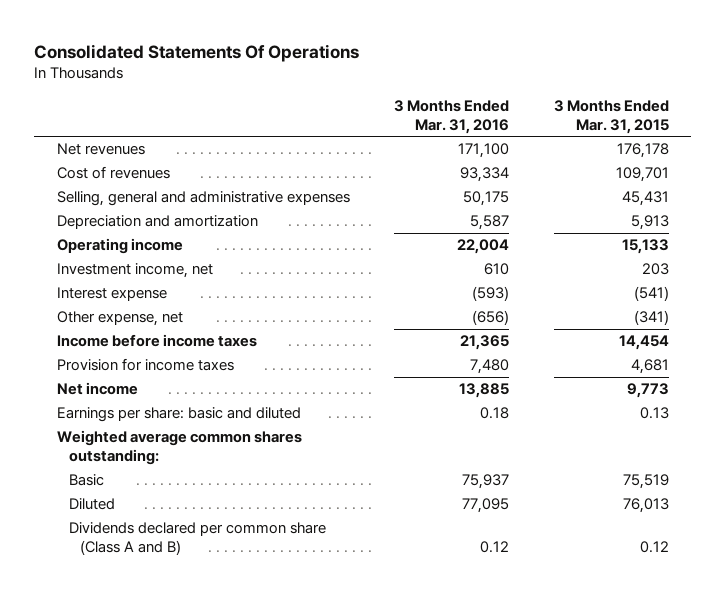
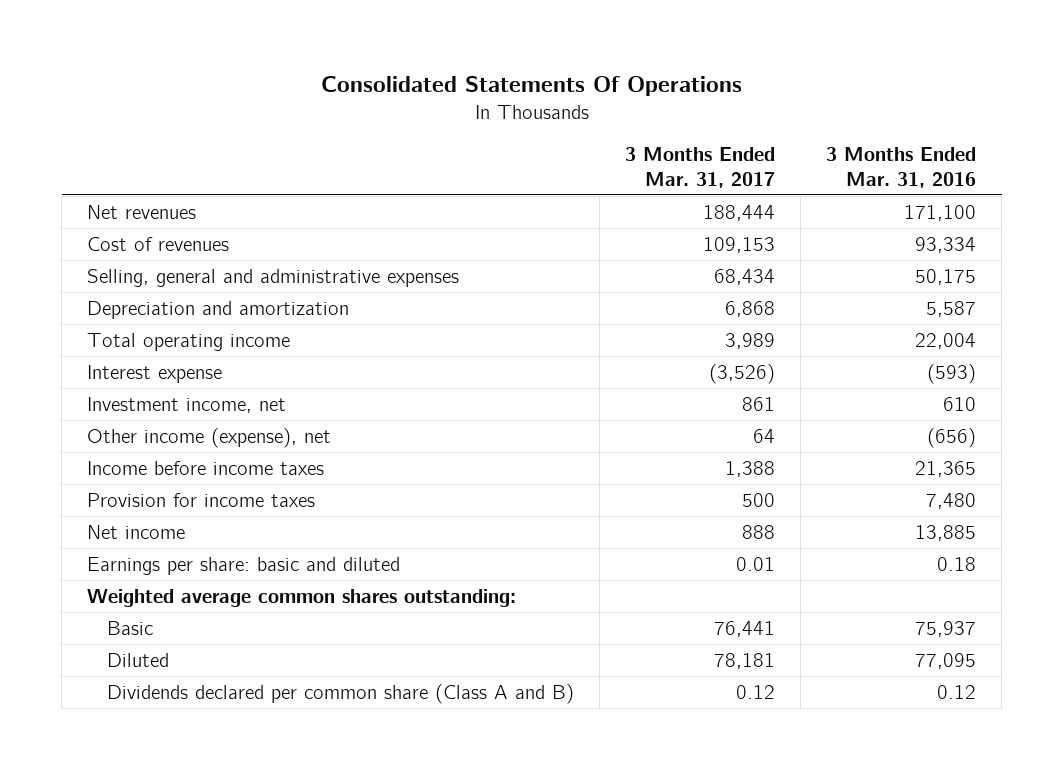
- | 3 Months Ended Mar. 31, 2016 | 3 Months Ended Mar. 31, 2015
+ | 3 Months Ended Mar. 31, 2017 | 3 Months Ended Mar. 31, 2016
- Operating income | 22,004 | 15,133
+ Total operating income | 3,989 | 22,004
- Other expense, net | (656) | (341)
moved down: Investment income, net | 861 | 610
+ Other income (expense), net | 64 | (656)

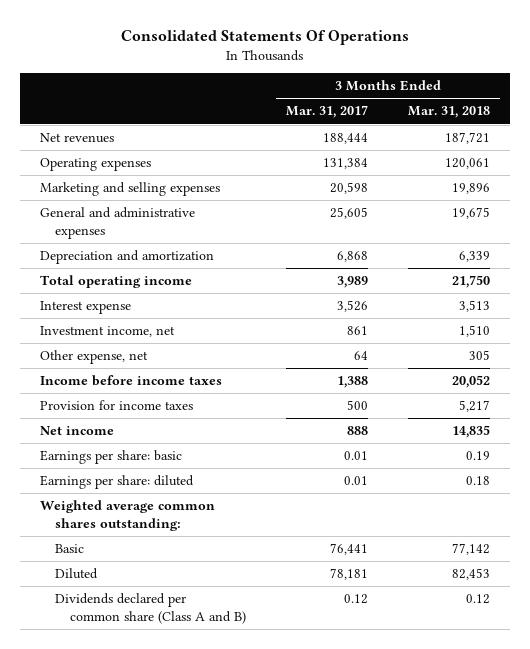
- | 3 Months Ended Mar. 31, 2017 | 3 Months Ended Mar. 31, 2016
+ | 3 Months Ended Mar. 31, 2017 | 3 Months Ended Mar. 31, 2018
- Cost of revenues | 109,153 | 93,334
- Selling, general and administrative expenses | 68,434 | 50,175
+ Operating expenses | 131,384 | 120,061
+ Marketing and selling expenses | 20,598 | 19,896
+ General and administrative expenses | 25,605 | 19,675
- Interest expense | (3,526) | (593)
+ Interest expense | 3,526 | 3,513
- Other income (expense), net | 64 | (656)
+ Other expense, net | 64 | 305
- Earnings per share: basic and diluted | 0.01 | 0.18
+ Earnings per share: basic | 0.01 | 0.19
+ Earnings per share: diluted | 0.01 | 0.18

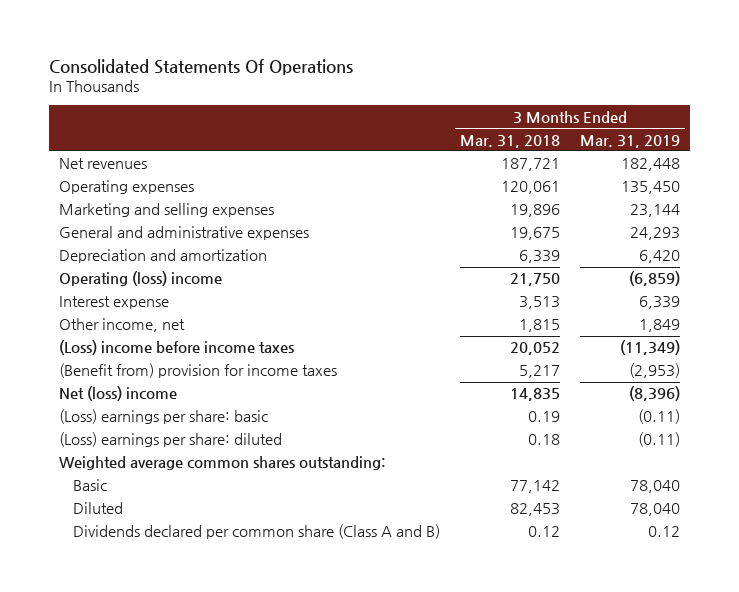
- | 3 Months Ended Mar. 31, 2017 | 3 Months Ended Mar. 31, 2018
+ | 3 Months Ended Mar. 31, 2018 | 3 Months Ended Mar. 31, 2019
- Total operating income | 3,989 | 21,750
+ Operating (loss) income | 21,750 | (6,859)
- Investment income, net | 861 | 1,510
- Other expense, net | 64 | 305
- Income before income taxes | 1,388 | 20,052
- Provision for income taxes | 500 | 5,217
- Net income | 888 | 14,835
- Earnings per share: basic | 0.01 | 0.19
- Earnings per share: diluted | 0.01 | 0.18
+ Other income, net | 1,815 | 1,849
+ (Loss) income before income taxes | 20,052 | (11,349)
+ (Benefit from) provision for income taxes | 5,217 | (2,953)
+ Net (loss) income | 14,835 | (8,396)
+ (Loss) earnings per share: basic | 0.19 | (0.11)
+ (Loss) earnings per share: diluted | 0.18 | (0.11)

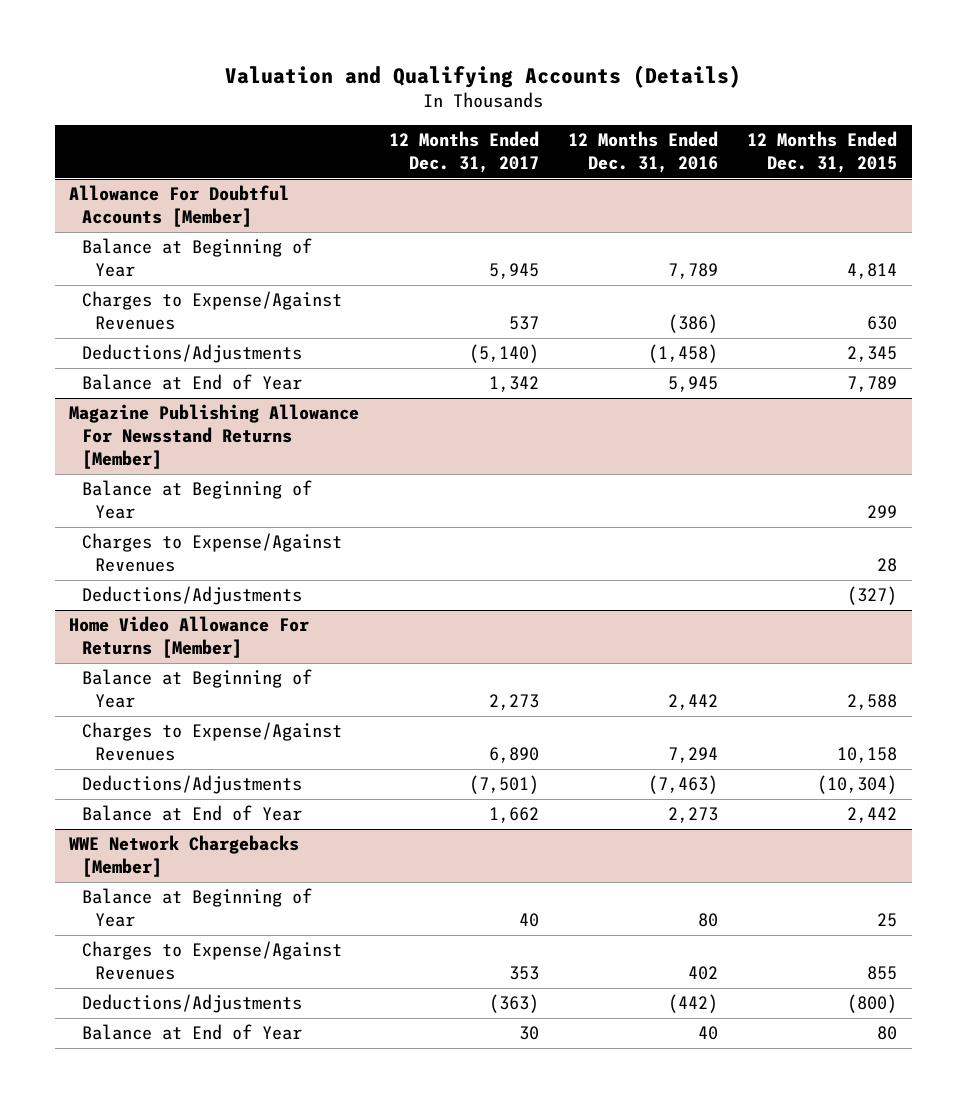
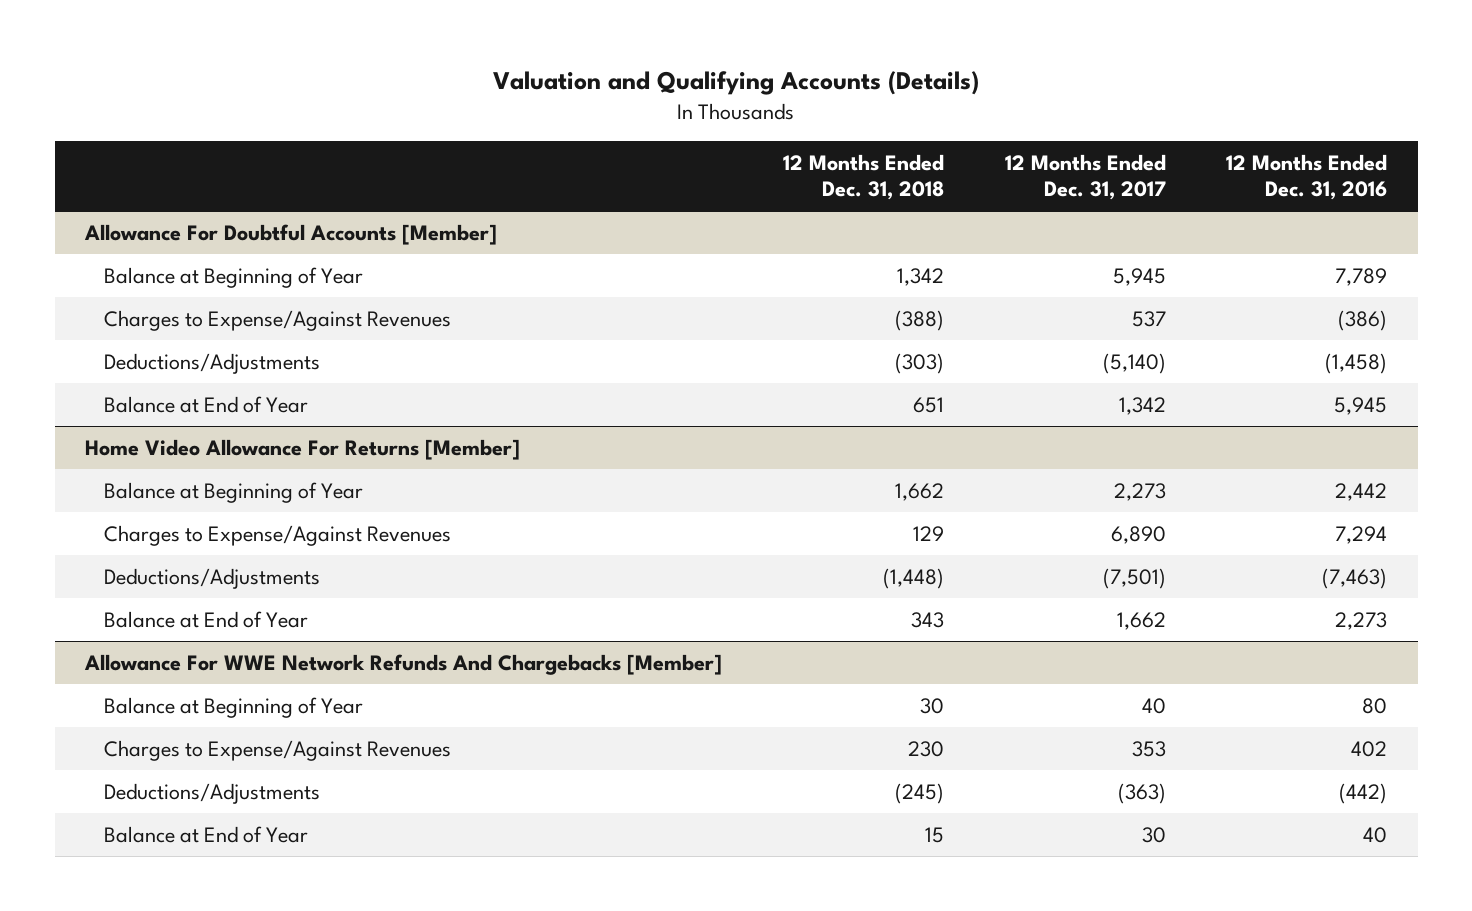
- | 12 Months Ended Dec. 31, 2017 | 12 Months Ended Dec. 31, 2016 | 12 Months Ended Dec. 31, 2015
+ | 12 Months Ended Dec. 31, 2018 | 12 Months Ended Dec. 31, 2017 | 12 Months Ended Dec. 31, 2016
- Magazine Publishing Allowance For Newsstand Returns [Member]
- Balance at Beginning of Year | | | 299
- Charges to Expense/Against Revenues | | | 28
- Deductions/Adjustments | | | (327)
- WWE Network Chargebacks [Member]
+ Allowance For WWE Network Refunds And Chargebacks [Member]

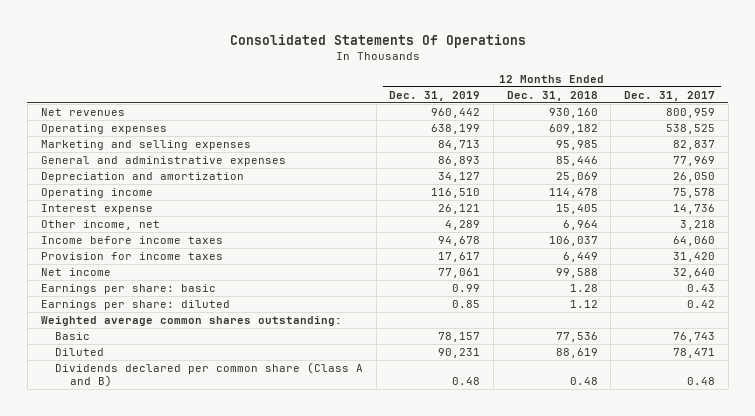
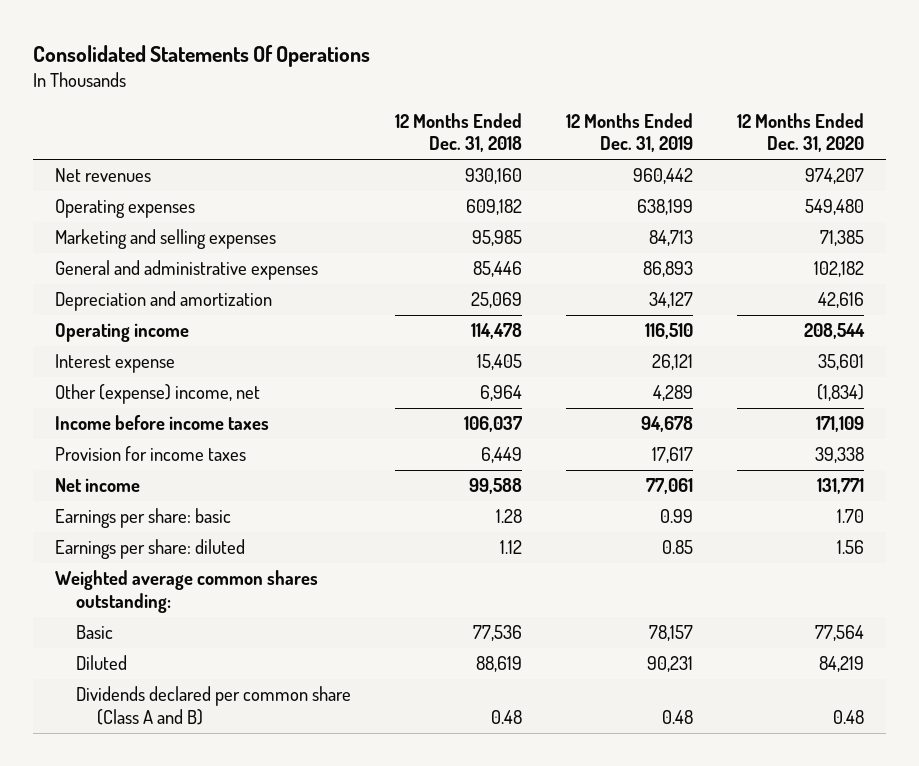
- | 12 Months Ended Dec. 31, 2019 | 12 Months Ended Dec. 31, 2018 | 12 Months Ended Dec. 31, 2017
+ | 12 Months Ended Dec. 31, 2018 | 12 Months Ended Dec. 31, 2019 | 12 Months Ended Dec. 31, 2020
- Other income, net | 4,289 | 6,964 | 3,218
+ Other (expense) income, net | 6,964 | 4,289 | (1,834)

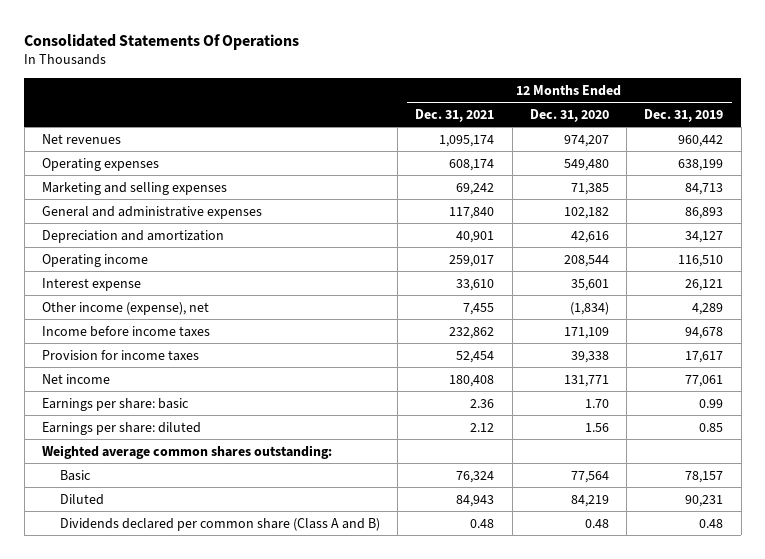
- | 12 Months Ended Dec. 31, 2018 | 12 Months Ended Dec. 31, 2019 | 12 Months Ended Dec. 31, 2020
+ | 12 Months Ended Dec. 31, 2021 | 12 Months Ended Dec. 31, 2020 | 12 Months Ended Dec. 31, 2019
- Other (expense) income, net | 6,964 | 4,289 | (1,834)
+ Other income (expense), net | 7,455 | (1,834) | 4,289

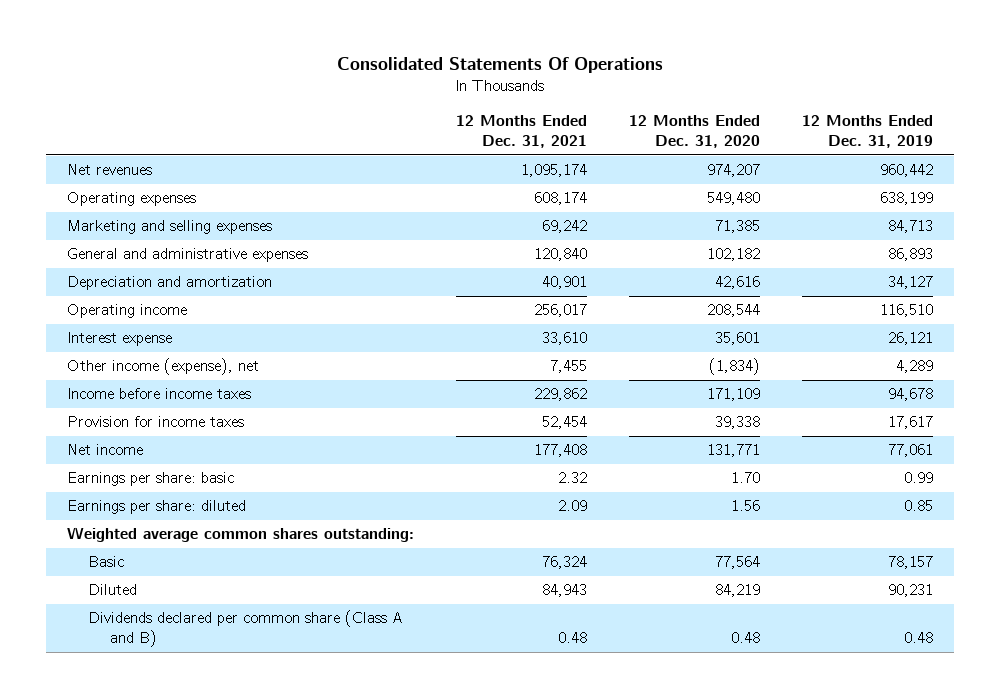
- General and administrative expenses | 117,840 | 102,182 | 86,893
+ General and administrative expenses | 120,840 | 102,182 | 86,893
- Operating income | 259,017 | 208,544 | 116,510
+ Operating income | 256,017 | 208,544 | 116,510
- Income before income taxes | 232,862 | 171,109 | 94,678
+ Income before income taxes | 229,862 | 171,109 | 94,678
- Net income | 180,408 | 131,771 | 77,061
- Earnings per share: basic | 2.36 | 1.70 | 0.99
- Earnings per share: diluted | 2.12 | 1.56 | 0.85
+ Net income | 177,408 | 131,771 | 77,061
+ Earnings per share: basic | 2.32 | 1.70 | 0.99
+ Earnings per share: diluted | 2.09 | 1.56 | 0.85

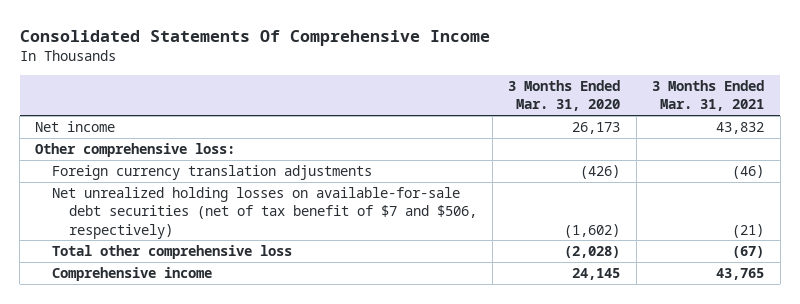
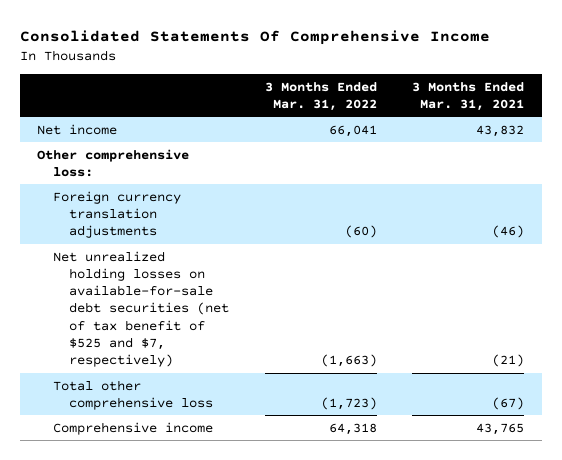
- | 3 Months Ended Mar. 31, 2020 | 3 Months Ended Mar. 31, 2021
+ | 3 Months Ended Mar. 31, 2022 | 3 Months Ended Mar. 31, 2021
- Net unrealized holding losses on available-for-sale debt securities (net of tax benefit of $7 and $506, respectively) | (1,602) | (21)
+ Net unrealized holding losses on available-for-sale debt securities (net of tax benefit of $525 and $7, respectively) | (1,663) | (21)

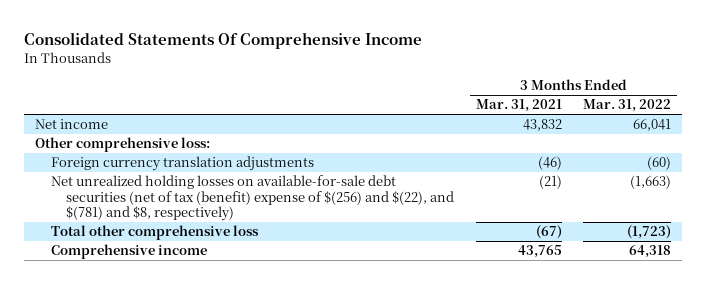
- | 3 Months Ended Mar. 31, 2022 | 3 Months Ended Mar. 31, 2021
+ | 3 Months Ended Mar. 31, 2021 | 3 Months Ended Mar. 31, 2022
- Net unrealized holding losses on available-for-sale debt securities (net of tax benefit of $525 and $7, respectively) | (1,663) | (21)
+ Net unrealized holding losses on available-for-sale debt securities (net of tax (benefit) expense of $(256) and $(22), and $(781) and $8, respectively) | (21) | (1,663)

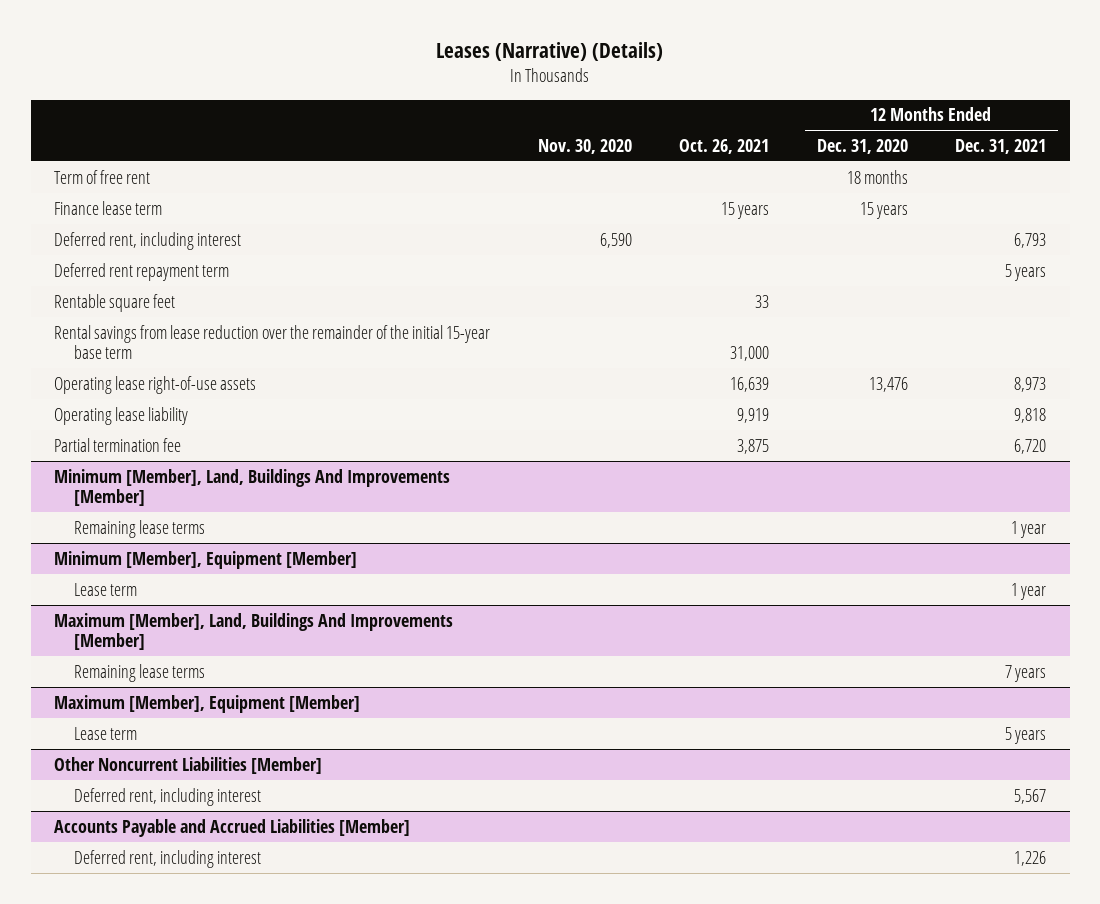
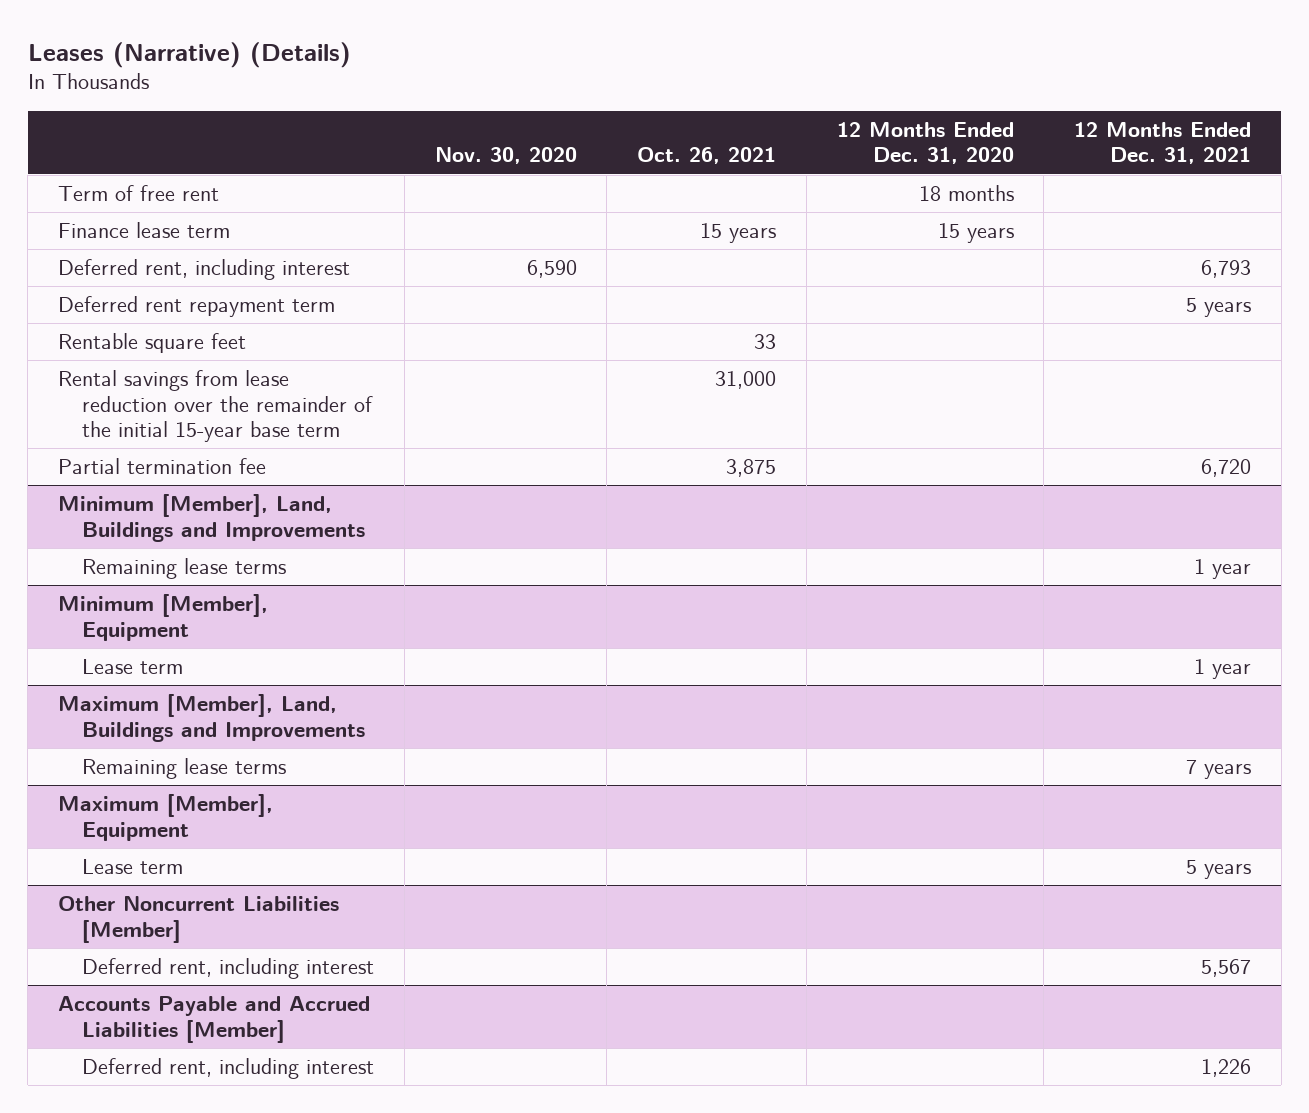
- Operating lease right-of-use assets | | 16,639 | 13,476 | 8,973
- Operating lease liability | | 9,919 | | 9,818
- Minimum [Member], Land, Buildings And Improvements [Member]
+ Minimum [Member], Land, Buildings and Improvements
- Minimum [Member], Equipment [Member]
+ Minimum [Member], Equipment
- Maximum [Member], Land, Buildings And Improvements [Member]
+ Maximum [Member], Land, Buildings and Improvements
- Maximum [Member], Equipment [Member]
+ Maximum [Member], Equipment

